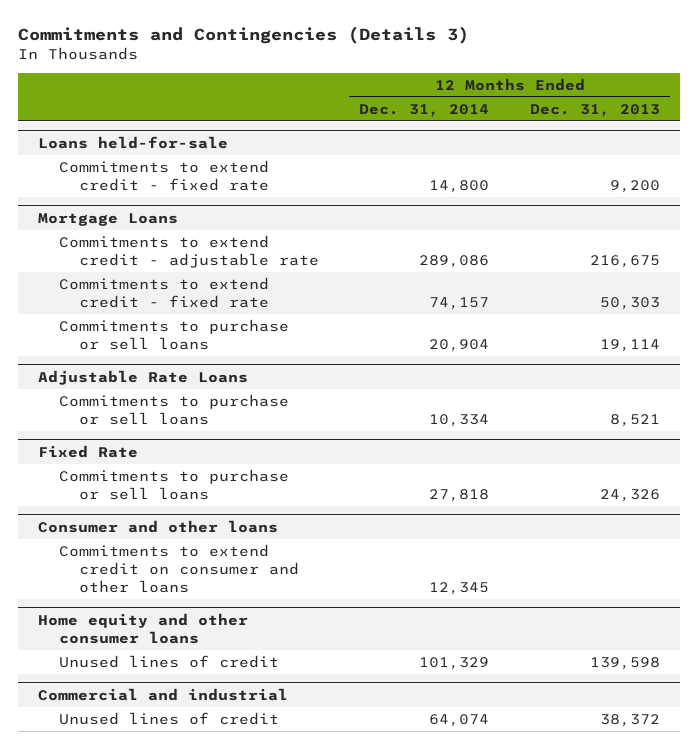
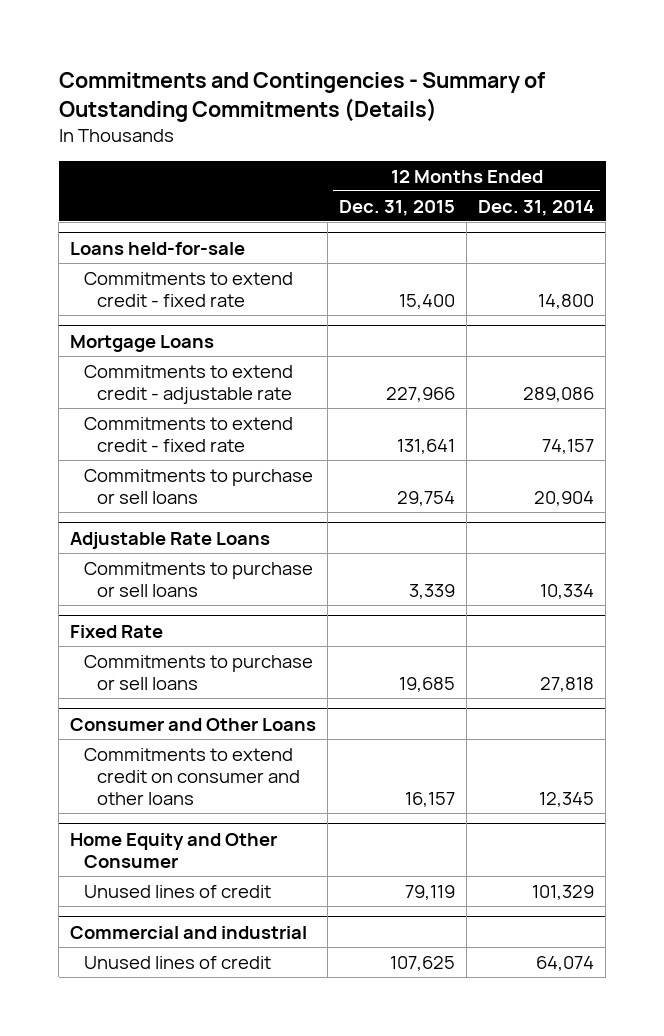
- Commitments and Contingencies (Details 3)
+ Commitments and Contingencies - Summary of Outstanding Commitments (Details)
- | 12 Months Ended Dec. 31, 2014 | 12 Months Ended Dec. 31, 2013
+ | 12 Months Ended Dec. 31, 2015 | 12 Months Ended Dec. 31, 2014
- Consumer and other loans
+ Consumer and Other Loans
- Home equity and other consumer loans
+ Home Equity and Other Consumer

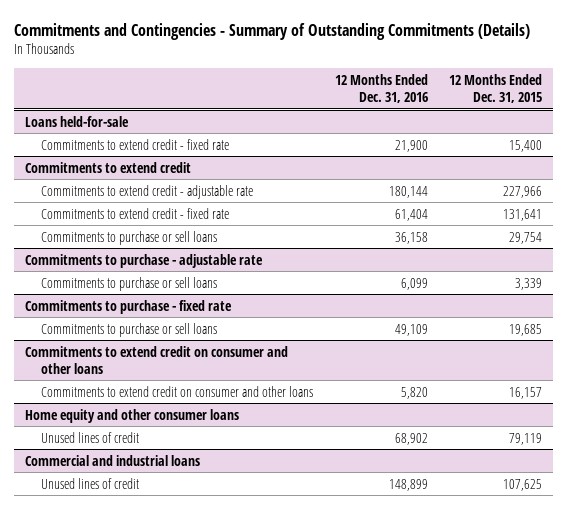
- | 12 Months Ended Dec. 31, 2015 | 12 Months Ended Dec. 31, 2014
+ | 12 Months Ended Dec. 31, 2016 | 12 Months Ended Dec. 31, 2015
- Mortgage Loans
+ Commitments to extend credit
- Adjustable Rate Loans
+ Commitments to purchase - adjustable rate
- Fixed Rate
+ Commitments to purchase - fixed rate
- Consumer and Other Loans
+ Commitments to extend credit on consumer and other loans
- Home Equity and Other Consumer
+ Home equity and other consumer loans
- Commercial and industrial
+ Commercial and industrial loans

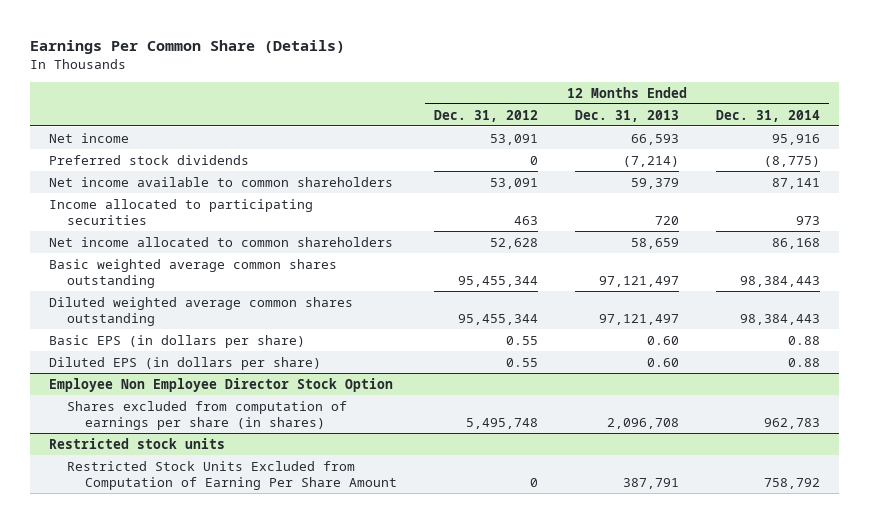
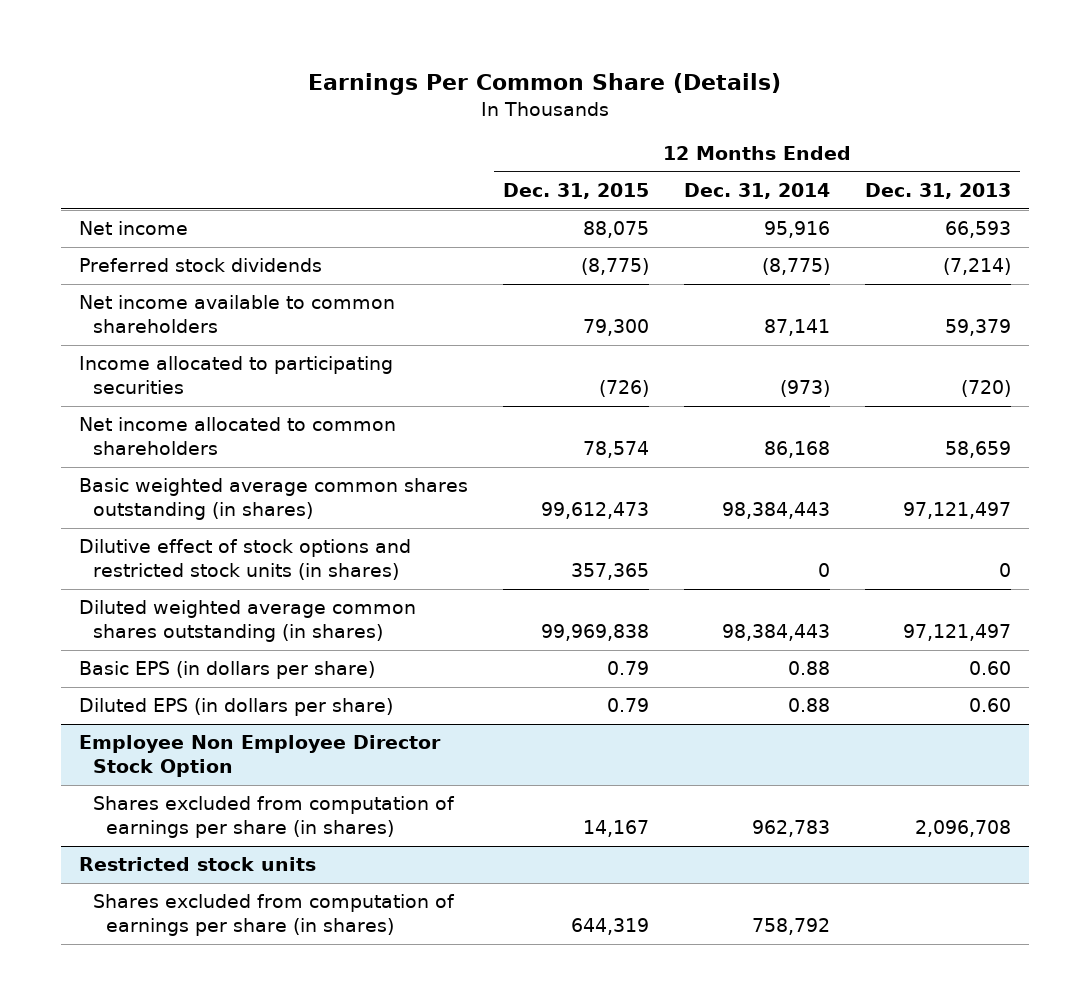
- | 12 Months Ended Dec. 31, 2012 | 12 Months Ended Dec. 31, 2013 | 12 Months Ended Dec. 31, 2014
+ | 12 Months Ended Dec. 31, 2015 | 12 Months Ended Dec. 31, 2014 | 12 Months Ended Dec. 31, 2013
- Income allocated to participating securities | 463 | 720 | 973
+ Income allocated to participating securities | (726) | (973) | (720)
- Basic weighted average common shares outstanding | 95,455,344 | 97,121,497 | 98,384,443
- Diluted weighted average common shares outstanding | 95,455,344 | 97,121,497 | 98,384,443
+ Basic weighted average common shares outstanding (in shares) | 99,612,473 | 98,384,443 | 97,121,497
+ Dilutive effect of stock options and restricted stock units (in shares) | 357,365 | 0 | 0
+ Diluted weighted average common shares outstanding (in shares) | 99,969,838 | 98,384,443 | 97,121,497
@ Restricted stock units
- Restricted Stock Units Excluded from Computation of Earning Per Share Amount | 0 | 387,791 | 758,792
+ Shares excluded from computation of earnings per share (in shares) | 644,319 | 758,792 |

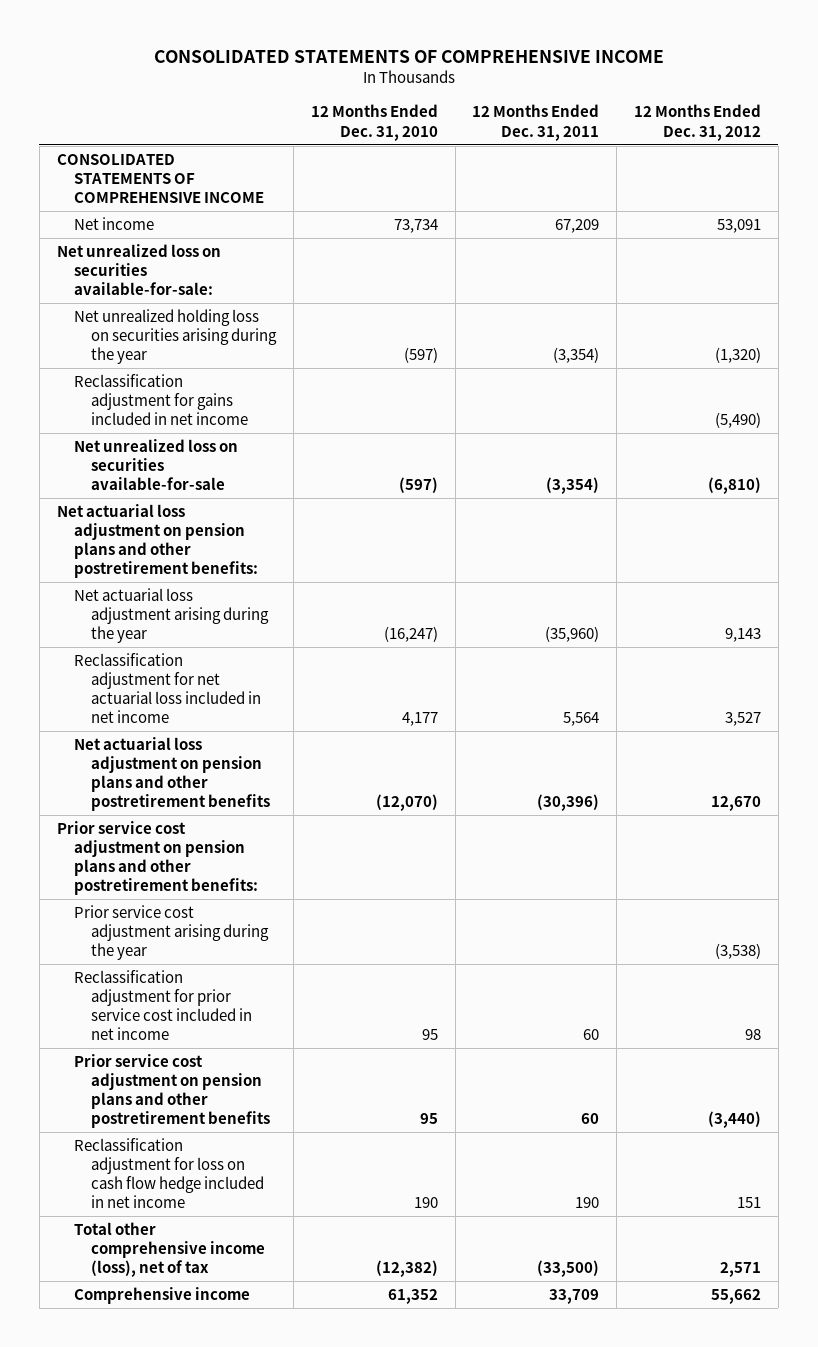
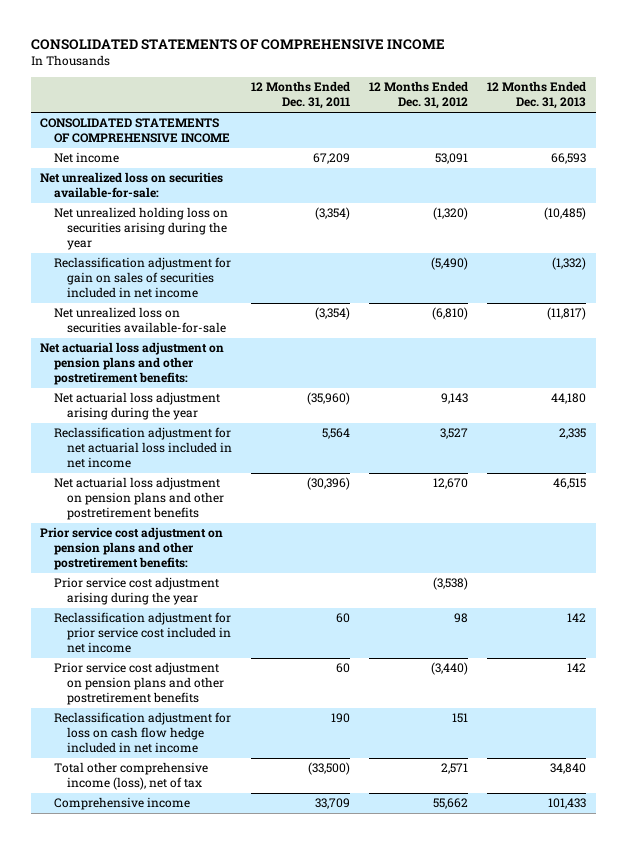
- | 12 Months Ended Dec. 31, 2010 | 12 Months Ended Dec. 31, 2011 | 12 Months Ended Dec. 31, 2012
+ | 12 Months Ended Dec. 31, 2011 | 12 Months Ended Dec. 31, 2012 | 12 Months Ended Dec. 31, 2013
- Reclassification adjustment for gains included in net income | | | (5,490)
+ Reclassification adjustment for gain on sales of securities included in net income | | (5,490) | (1,332)

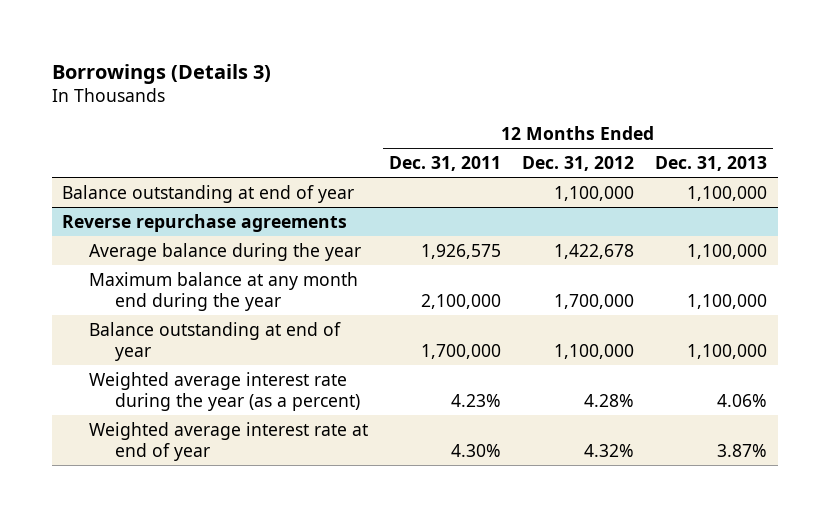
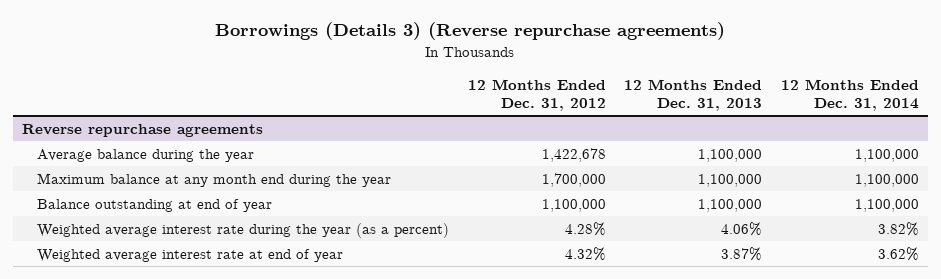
- Borrowings (Details 3)
+ Borrowings (Details 3) (Reverse repurchase agreements)
- | 12 Months Ended Dec. 31, 2011 | 12 Months Ended Dec. 31, 2012 | 12 Months Ended Dec. 31, 2013
+ | 12 Months Ended Dec. 31, 2012 | 12 Months Ended Dec. 31, 2013 | 12 Months Ended Dec. 31, 2014
- Balance outstanding at end of year | | 1,100,000 | 1,100,000

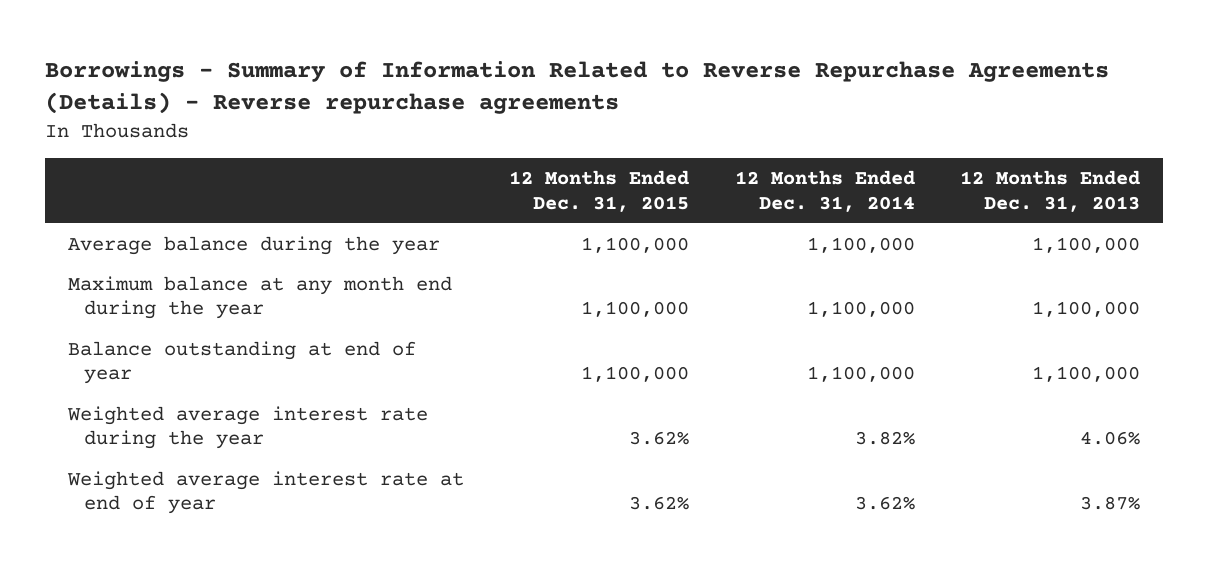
- Borrowings (Details 3) (Reverse repurchase agreements)
+ Borrowings - Summary of Information Related to Reverse Repurchase Agreements (Details) - Reverse repurchase agreements
- | 12 Months Ended Dec. 31, 2012 | 12 Months Ended Dec. 31, 2013 | 12 Months Ended Dec. 31, 2014
+ | 12 Months Ended Dec. 31, 2015 | 12 Months Ended Dec. 31, 2014 | 12 Months Ended Dec. 31, 2013
- Reverse repurchase agreements
- Weighted average interest rate during the year (as a percent) | 4.28% | 4.06% | 3.82%
+ Weighted average interest rate during the year | 3.62% | 3.82% | 4.06%

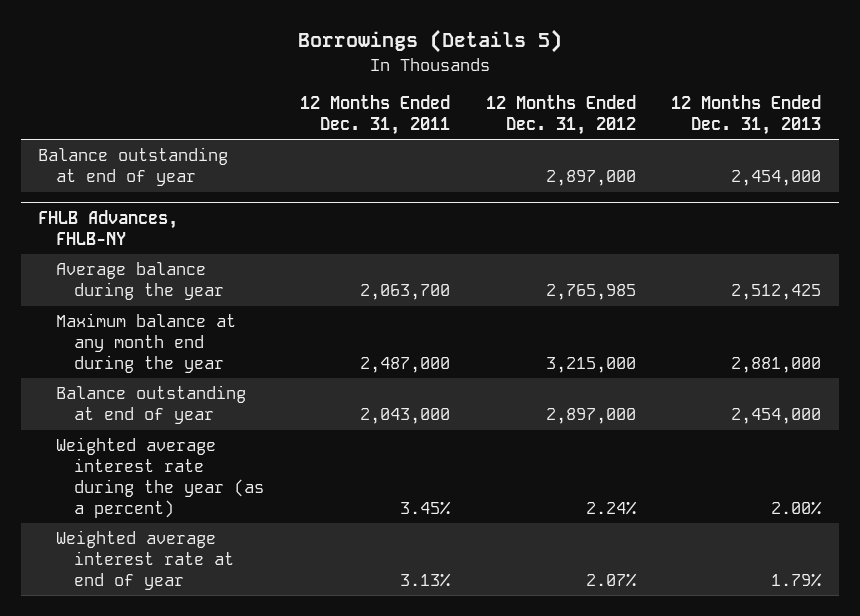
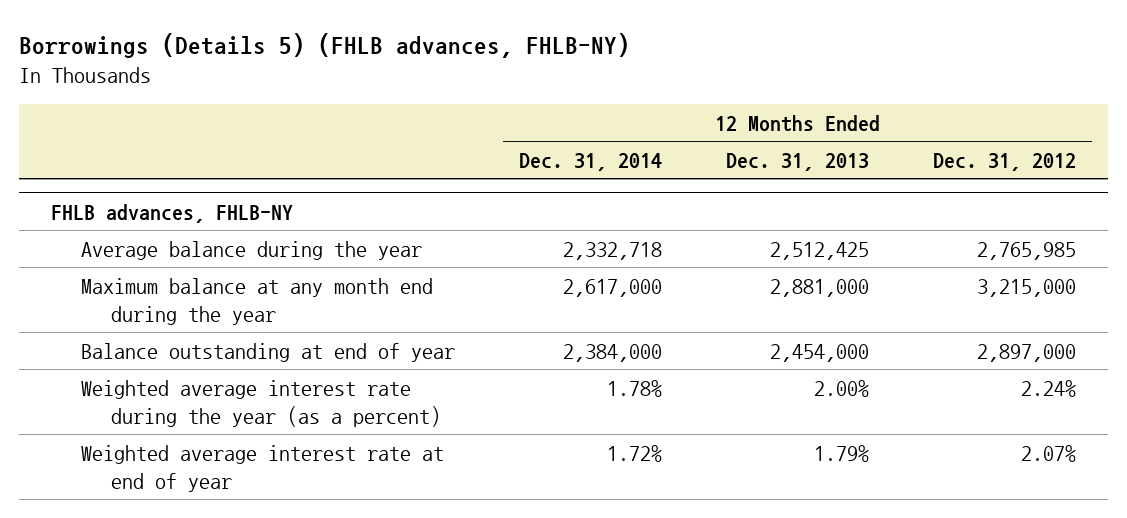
- Borrowings (Details 5)
+ Borrowings (Details 5) (FHLB advances, FHLB-NY)
- | 12 Months Ended Dec. 31, 2011 | 12 Months Ended Dec. 31, 2012 | 12 Months Ended Dec. 31, 2013
+ | 12 Months Ended Dec. 31, 2014 | 12 Months Ended Dec. 31, 2013 | 12 Months Ended Dec. 31, 2012
- Balance outstanding at end of year | | 2,897,000 | 2,454,000
- FHLB Advances, FHLB-NY
+ FHLB advances, FHLB-NY

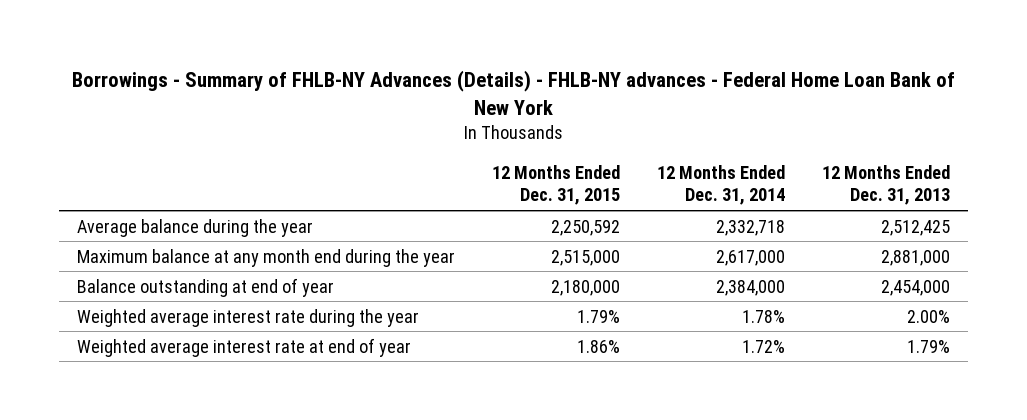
- Borrowings (Details 5) (FHLB advances, FHLB-NY)
+ Borrowings - Summary of FHLB-NY Advances (Details) - FHLB-NY advances - Federal Home Loan Bank of New York
- | 12 Months Ended Dec. 31, 2014 | 12 Months Ended Dec. 31, 2013 | 12 Months Ended Dec. 31, 2012
+ | 12 Months Ended Dec. 31, 2015 | 12 Months Ended Dec. 31, 2014 | 12 Months Ended Dec. 31, 2013
- FHLB advances, FHLB-NY
- Weighted average interest rate during the year (as a percent) | 1.78% | 2.00% | 2.24%
+ Weighted average interest rate during the year | 1.79% | 1.78% | 2.00%

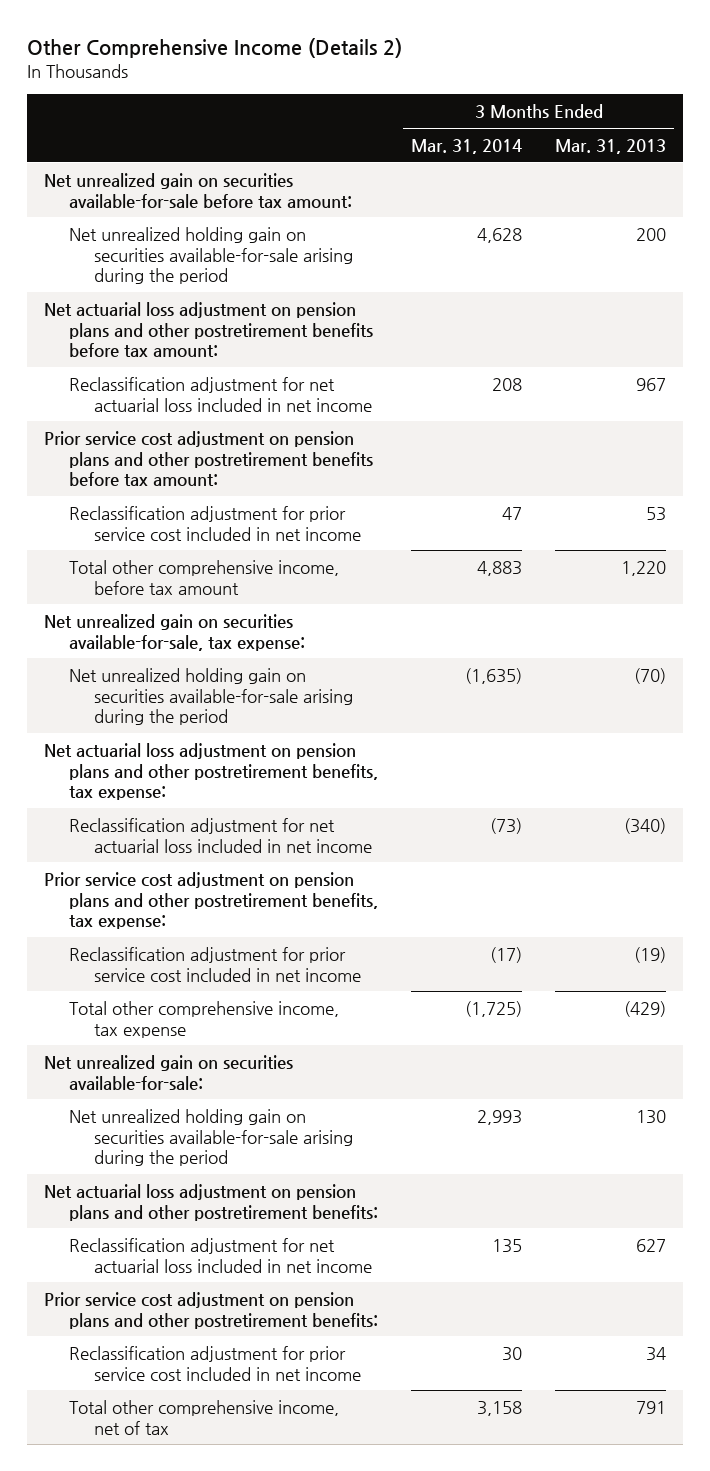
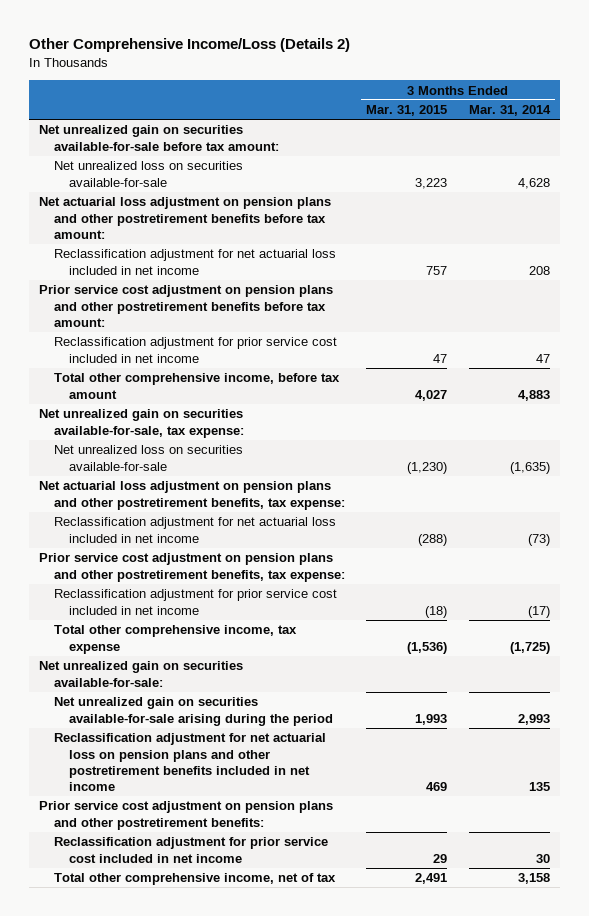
- Other Comprehensive Income (Details 2)
+ Other Comprehensive Income/Loss (Details 2)
- | 3 Months Ended Mar. 31, 2014 | 3 Months Ended Mar. 31, 2013
+ | 3 Months Ended Mar. 31, 2015 | 3 Months Ended Mar. 31, 2014
- Net unrealized holding gain on securities available-for-sale arising during the period | 4,628 | 200
+ Net unrealized loss on securities available-for-sale | 3,223 | 4,628
- Net unrealized holding gain on securities available-for-sale arising during the period | (1,635) | (70)
+ Net unrealized loss on securities available-for-sale | (1,230) | (1,635)
- Net unrealized holding gain on securities available-for-sale arising during the period | 2,993 | 130
- Net actuarial loss adjustment on pension plans and other postretirement benefits:
- Reclassification adjustment for net actuarial loss included in net income | 135 | 627
+ Net unrealized gain on securities available-for-sale arising during the period | 1,993 | 2,993
+ Reclassification adjustment for net actuarial loss on pension plans and other postretirement benefits included in net income | 469 | 135

